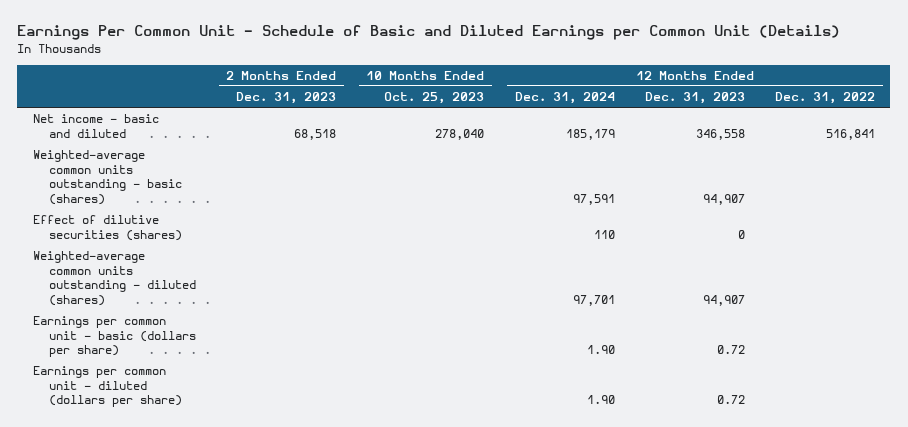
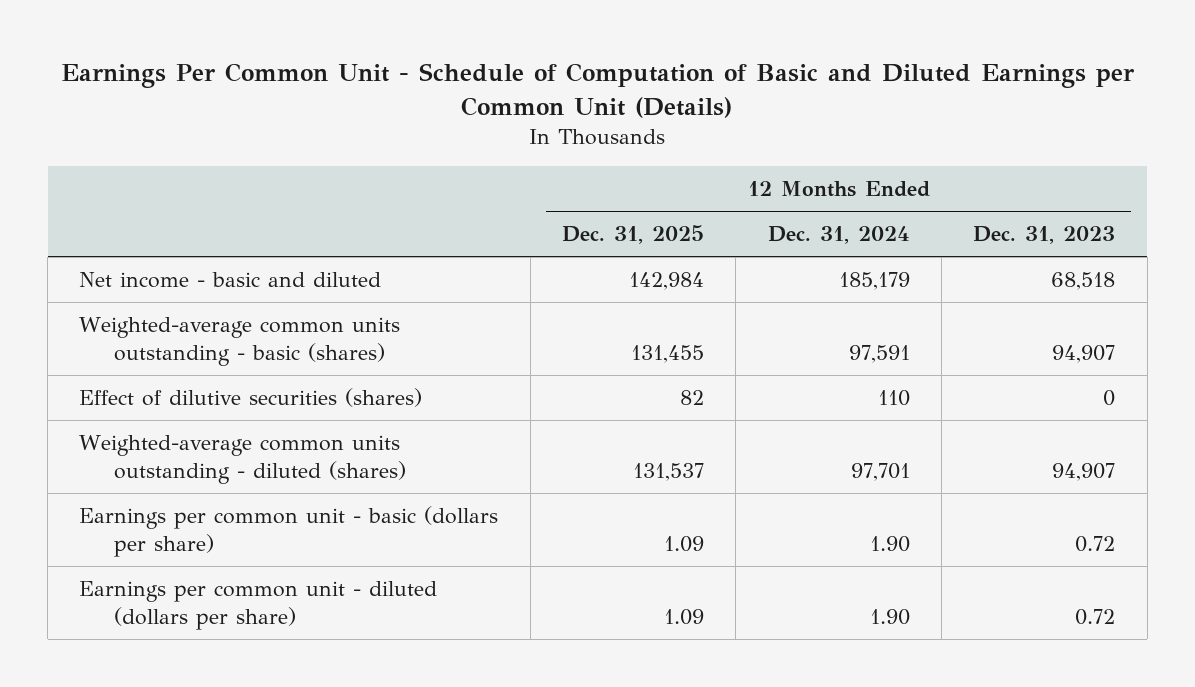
- Earnings Per Common Unit - Schedule of Basic and Diluted Earnings per Common Unit (Details)
+ Earnings Per Common Unit - Schedule of Computation of Basic and Diluted Earnings per Common Unit (Details)
- | 2 Months Ended Dec. 31, 2023 | 10 Months Ended Oct. 25, 2023 | 12 Months Ended Dec. 31, 2024 | 12 Months Ended Dec. 31, 2023 | 12 Months Ended Dec. 31, 2022
+ | 12 Months Ended Dec. 31, 2025 | 12 Months Ended Dec. 31, 2024 | 12 Months Ended Dec. 31, 2023
- Net income - basic and diluted | 68,518 | 278,040 | 185,179 | 346,558 | 516,841
+ Net income - basic and diluted | 142,984 | 185,179 | 68,518

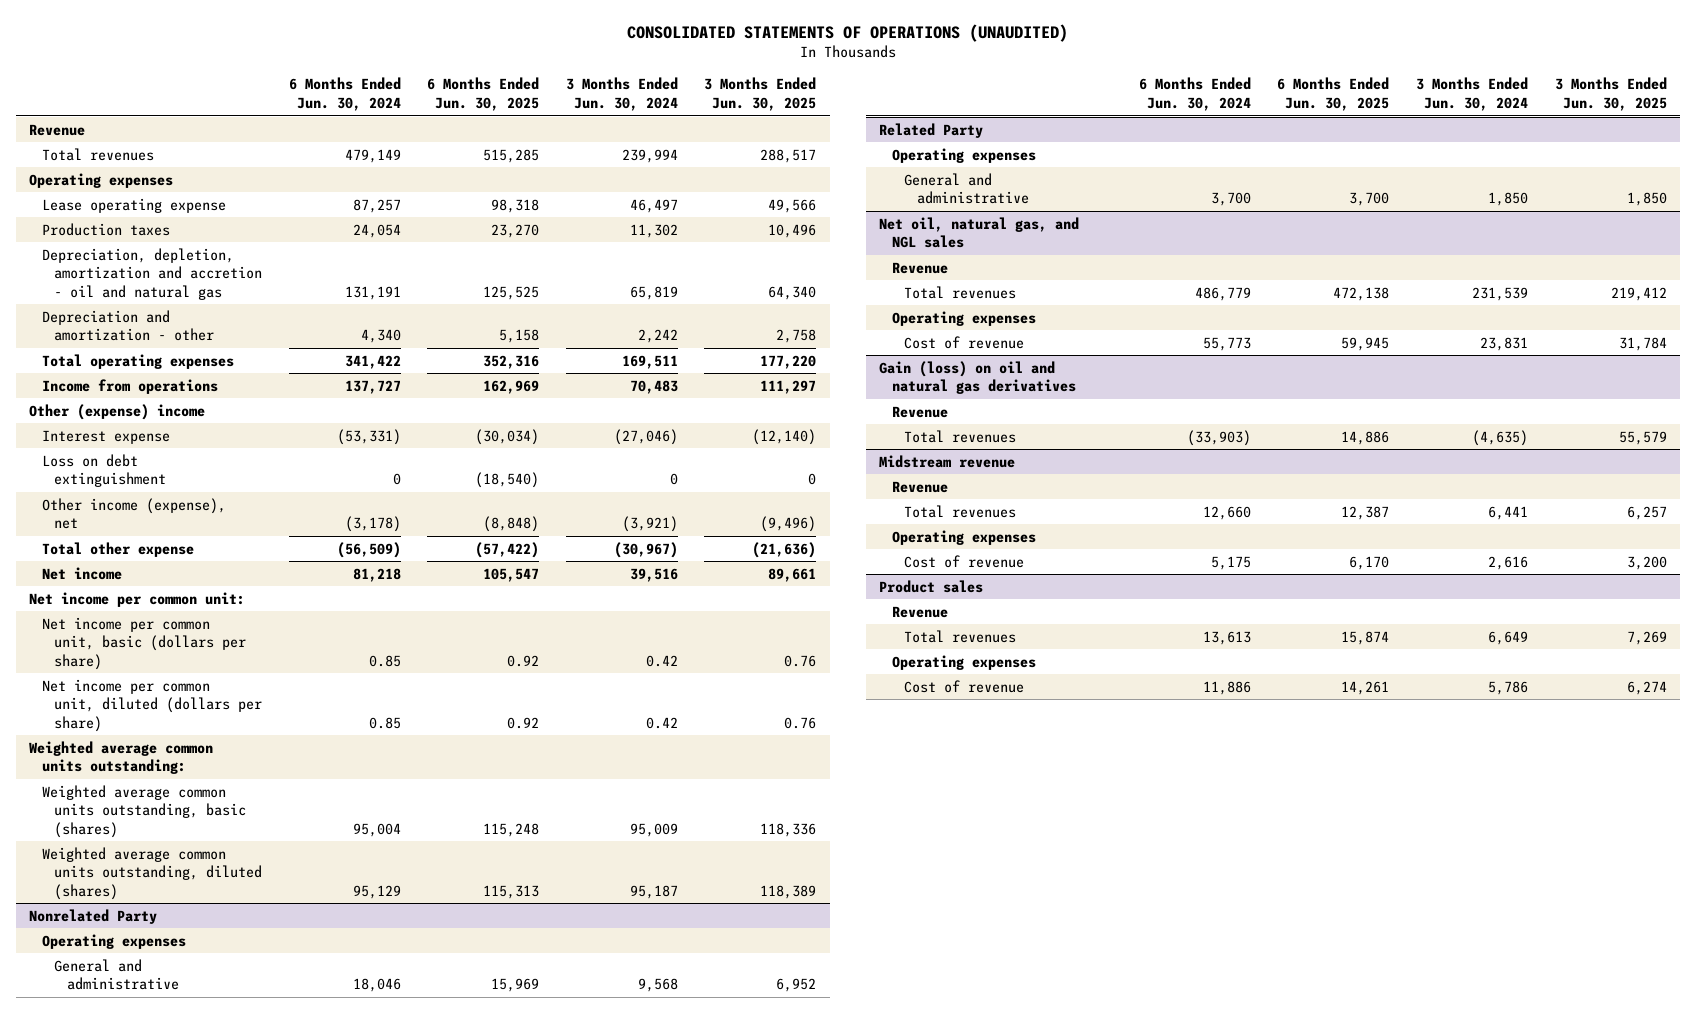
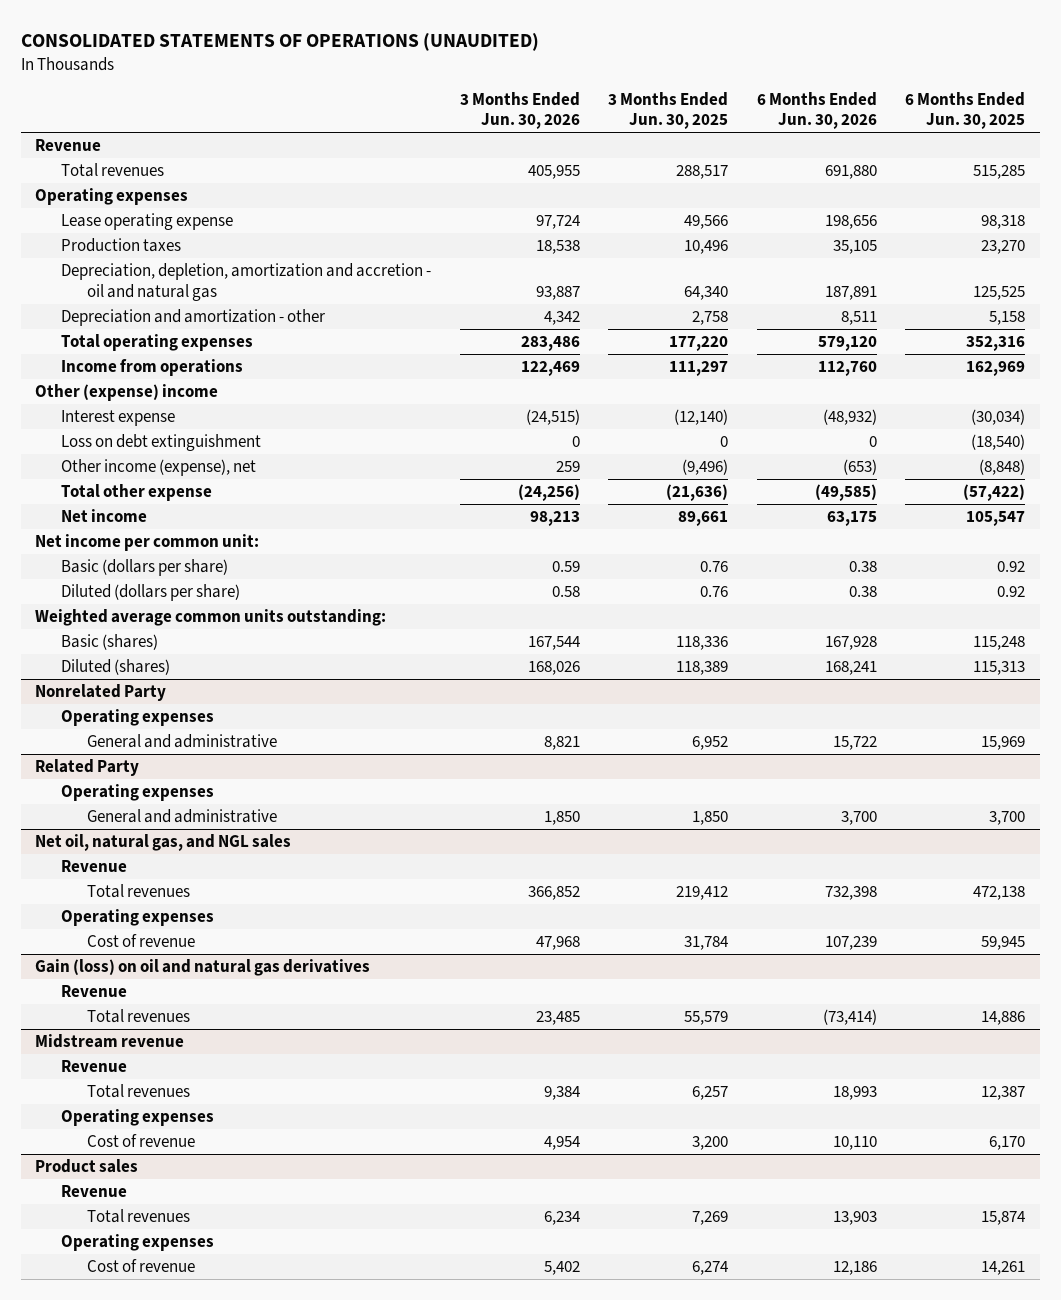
- | 6 Months Ended Jun. 30, 2024 | 6 Months Ended Jun. 30, 2025 | 3 Months Ended Jun. 30, 2024 | 3 Months Ended Jun. 30, 2025
+ | 3 Months Ended Jun. 30, 2026 | 3 Months Ended Jun. 30, 2025 | 6 Months Ended Jun. 30, 2026 | 6 Months Ended Jun. 30, 2025
- Net income per common unit, basic (dollars per share) | 0.85 | 0.92 | 0.42 | 0.76
- Net income per common unit, diluted (dollars per share) | 0.85 | 0.92 | 0.42 | 0.76
+ Basic (dollars per share) | 0.59 | 0.76 | 0.38 | 0.92
+ Diluted (dollars per share) | 0.58 | 0.76 | 0.38 | 0.92
- Weighted average common units outstanding, basic (shares) | 95,004 | 115,248 | 95,009 | 118,336
- Weighted average common units outstanding, diluted (shares) | 95,129 | 115,313 | 95,187 | 118,389
+ Basic (shares) | 167,544 | 118,336 | 167,928 | 115,248
+ Diluted (shares) | 168,026 | 118,389 | 168,241 | 115,313

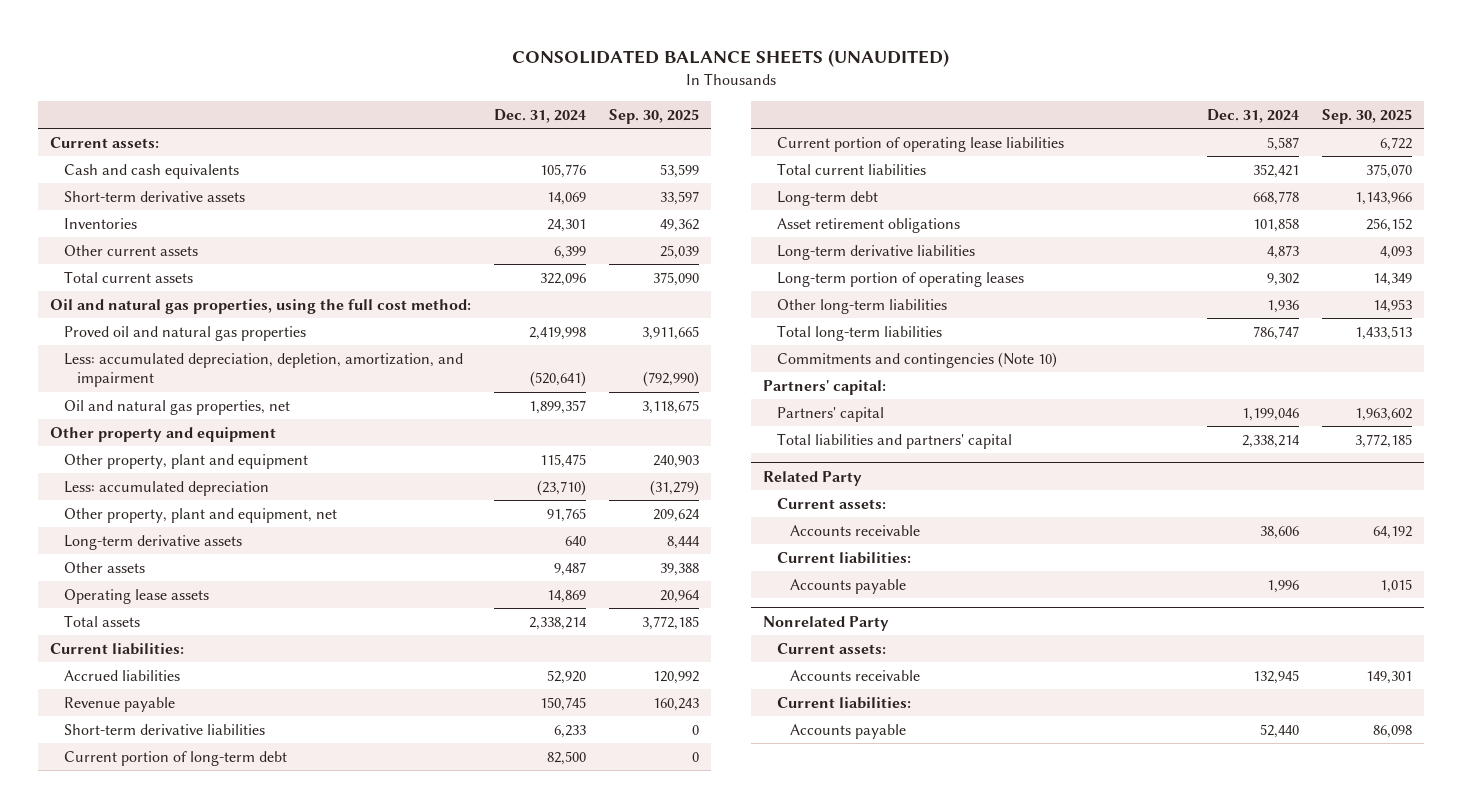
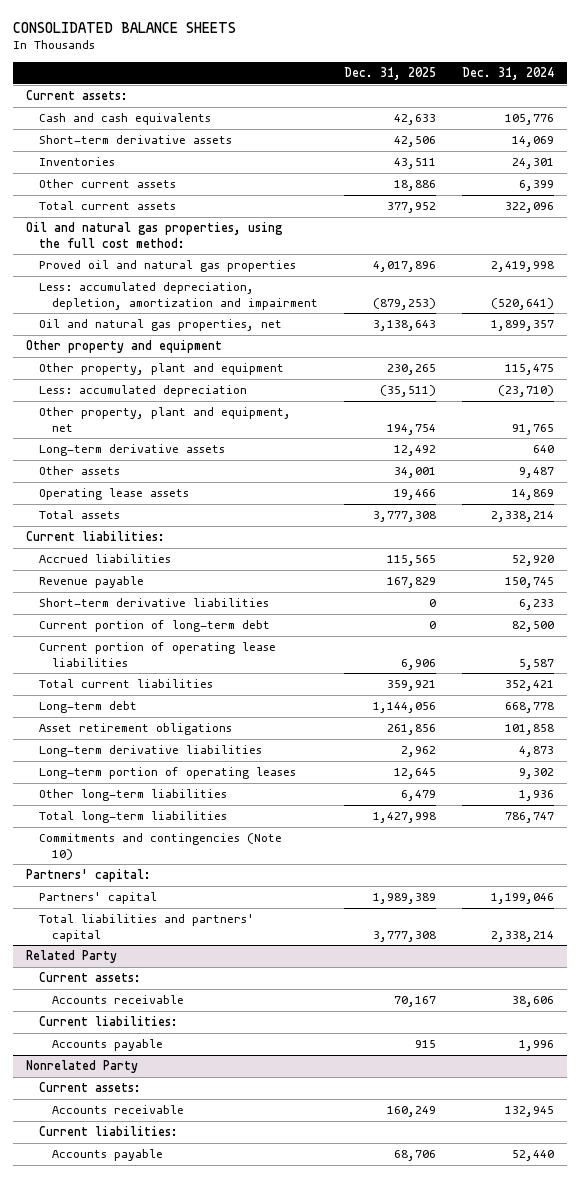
- CONSOLIDATED BALANCE SHEETS (UNAUDITED)
+ CONSOLIDATED BALANCE SHEETS
- | Dec. 31, 2024 | Sep. 30, 2025
+ | Dec. 31, 2025 | Dec. 31, 2024
- Less: accumulated depreciation, depletion, amortization, and impairment | (520,641) | (792,990)
+ Less: accumulated depreciation, depletion, amortization and impairment | (879,253) | (520,641)

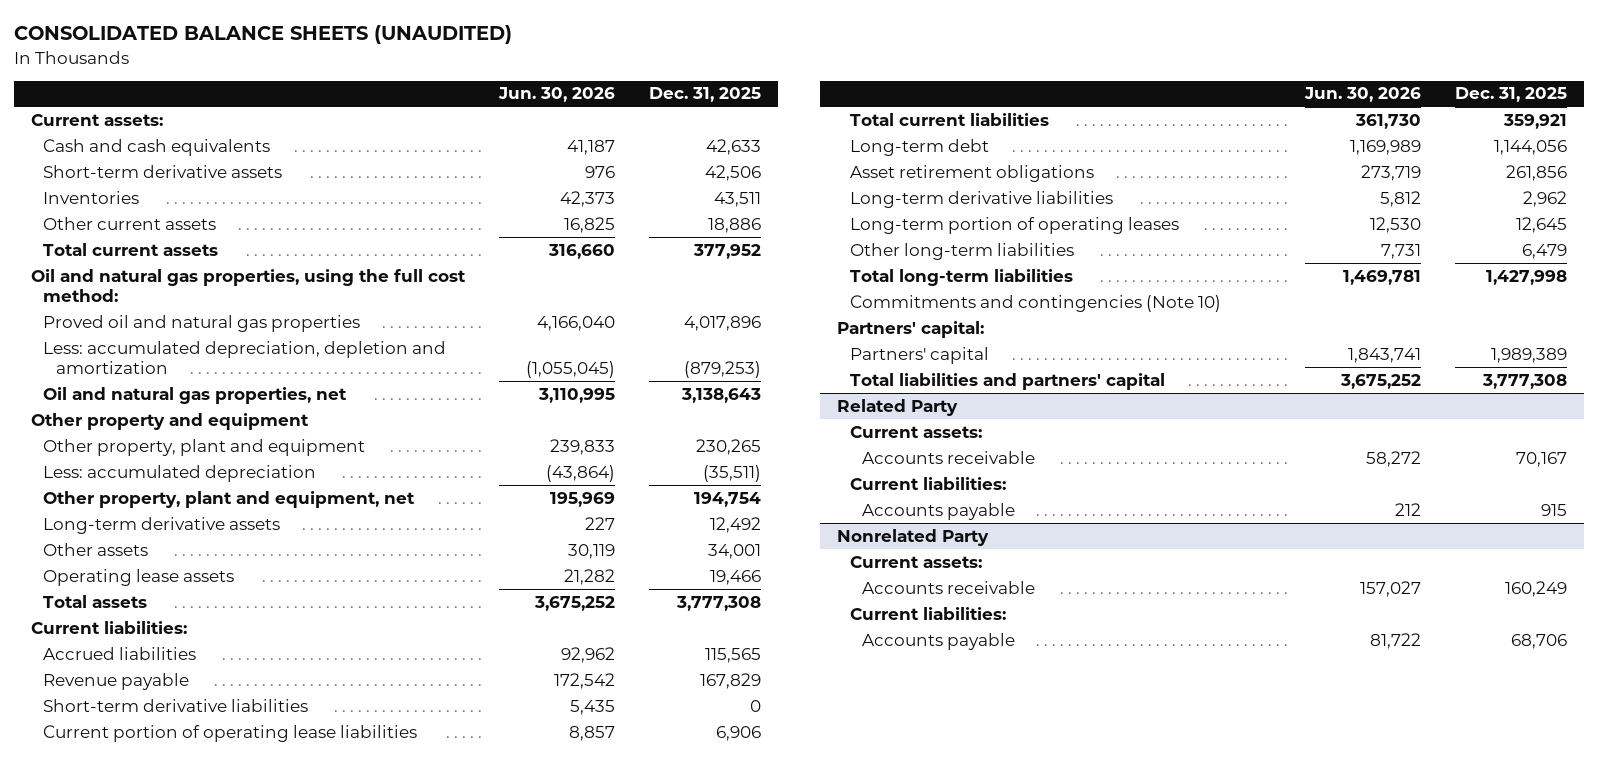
- CONSOLIDATED BALANCE SHEETS
+ CONSOLIDATED BALANCE SHEETS (UNAUDITED)
- | Dec. 31, 2025 | Dec. 31, 2024
+ | Jun. 30, 2026 | Dec. 31, 2025
- Less: accumulated depreciation, depletion, amortization and impairment | (879,253) | (520,641)
+ Less: accumulated depreciation, depletion and amortization | (1,055,045) | (879,253)
- Current portion of long-term debt | 0 | 82,500

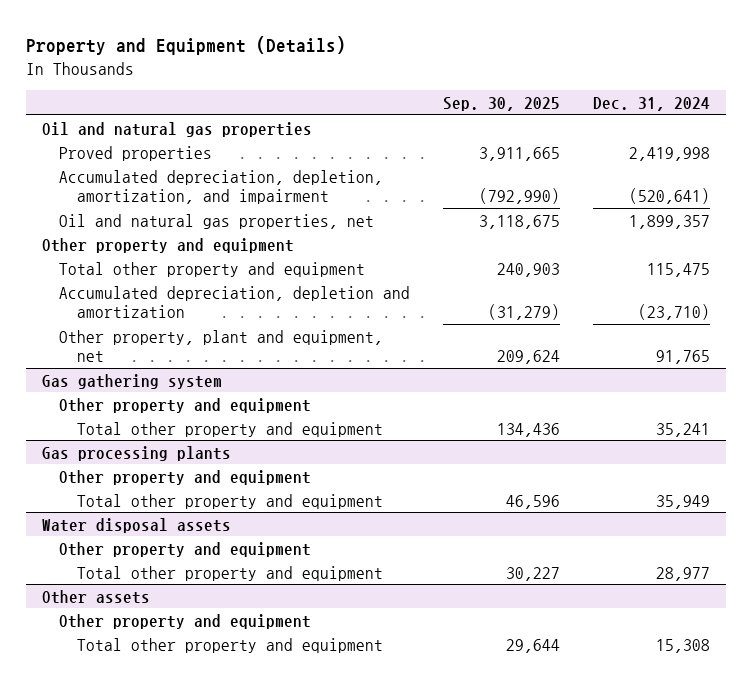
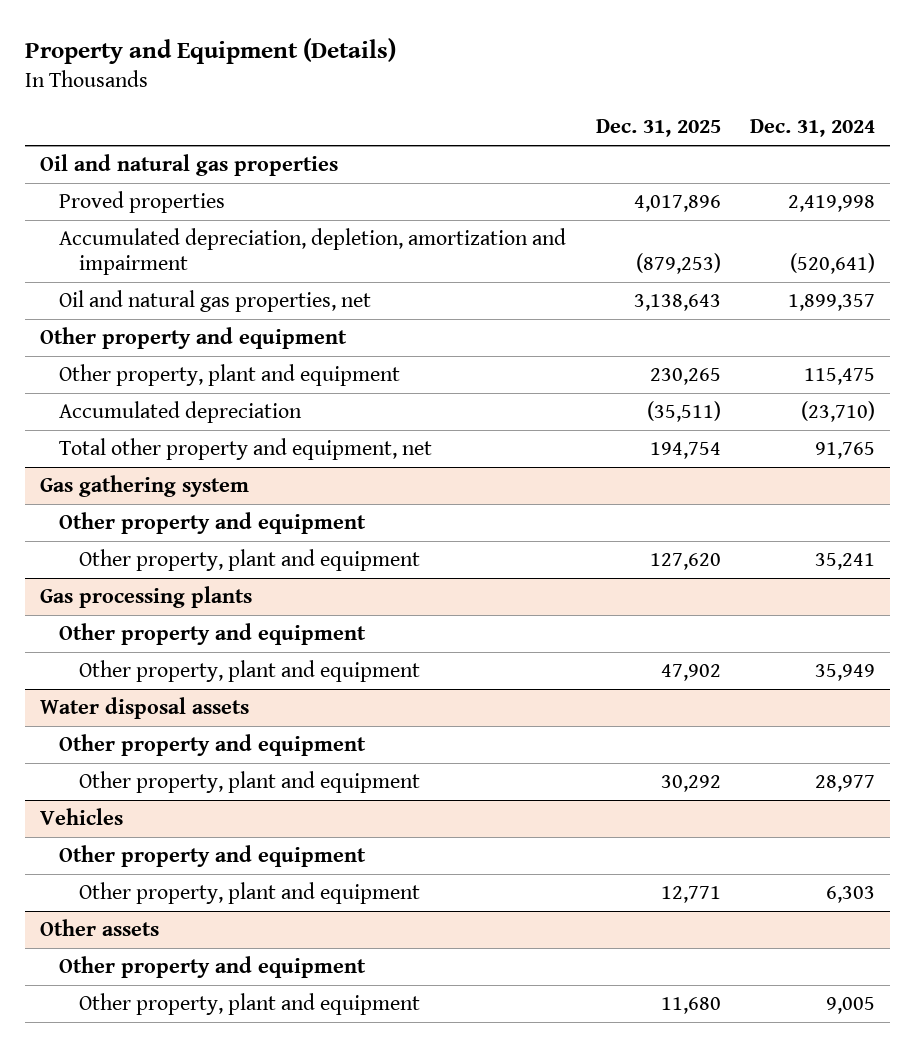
- | Sep. 30, 2025 | Dec. 31, 2024
+ | Dec. 31, 2025 | Dec. 31, 2024
- Accumulated depreciation, depletion, amortization, and impairment | (792,990) | (520,641)
+ Accumulated depreciation, depletion, amortization and impairment | (879,253) | (520,641)
- Total other property and equipment | 240,903 | 115,475
- Accumulated depreciation, depletion and amortization | (31,279) | (23,710)
- Other property, plant and equipment, net | 209,624 | 91,765
+ Other property, plant and equipment | 230,265 | 115,475
+ Accumulated depreciation | (35,511) | (23,710)
+ Total other property and equipment, net | 194,754 | 91,765
@ Gas gathering system
- Total other property and equipment | 134,436 | 35,241
+ Other property, plant and equipment | 127,620 | 35,241
@ Gas processing plants
- Total other property and equipment | 46,596 | 35,949
+ Other property, plant and equipment | 47,902 | 35,949
@ Water disposal assets
- Total other property and equipment | 30,227 | 28,977
+ Other property, plant and equipment | 30,292 | 28,977
+ Vehicles
+ Other property and equipment
+ Other property, plant and equipment | 12,771 | 6,303
@ Other assets
- Total other property and equipment | 29,644 | 15,308
+ Other property, plant and equipment | 11,680 | 9,005

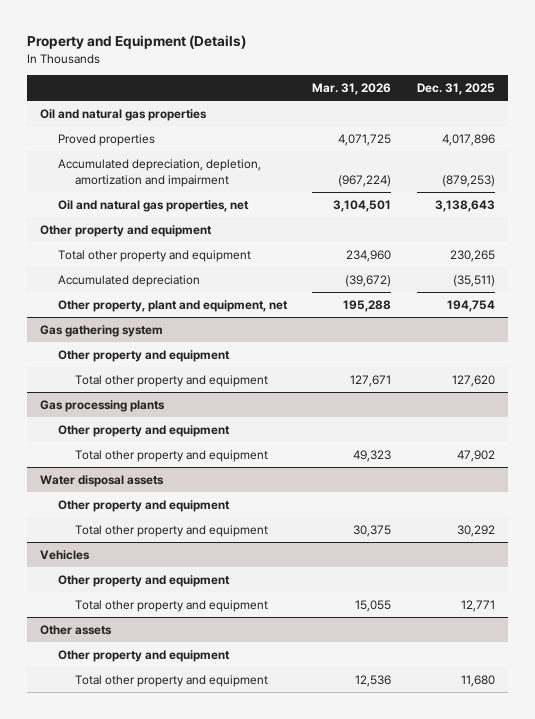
- | Dec. 31, 2025 | Dec. 31, 2024
+ | Mar. 31, 2026 | Dec. 31, 2025
- Other property, plant and equipment | 230,265 | 115,475
+ Total other property and equipment | 234,960 | 230,265
- Total other property and equipment, net | 194,754 | 91,765
+ Other property, plant and equipment, net | 195,288 | 194,754
@ Gas gathering system
- Other property, plant and equipment | 127,620 | 35,241
+ Total other property and equipment | 127,671 | 127,620
@ Gas processing plants
- Other property, plant and equipment | 47,902 | 35,949
+ Total other property and equipment | 49,323 | 47,902
@ Water disposal assets
- Other property, plant and equipment | 30,292 | 28,977
+ Total other property and equipment | 30,375 | 30,292
@ Vehicles
- Other property, plant and equipment | 12,771 | 6,303
+ Total other property and equipment | 15,055 | 12,771
@ Other assets
- Other property, plant and equipment | 11,680 | 9,005
+ Total other property and equipment | 12,536 | 11,680

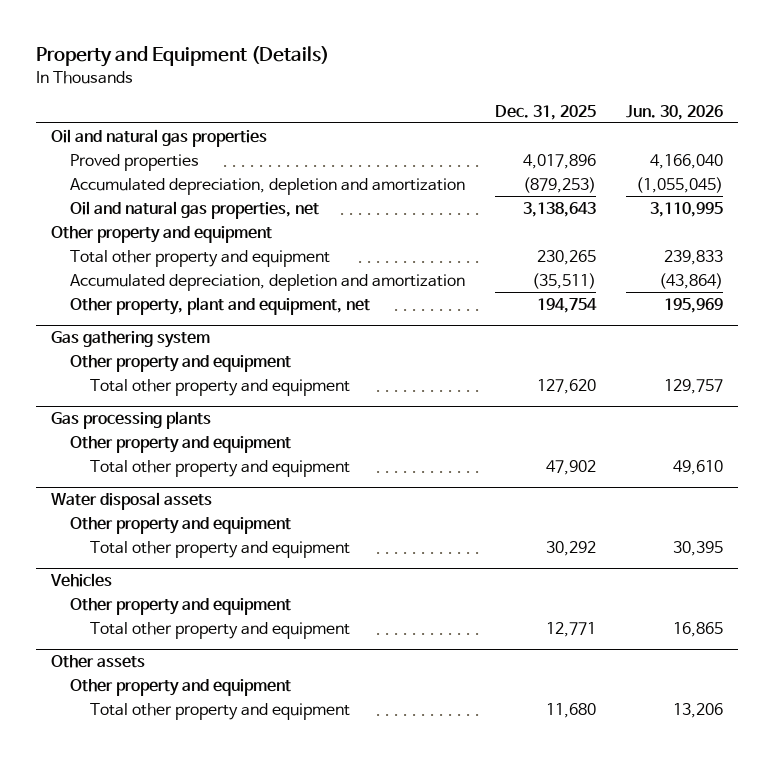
- | Mar. 31, 2026 | Dec. 31, 2025
+ | Dec. 31, 2025 | Jun. 30, 2026
- Accumulated depreciation, depletion, amortization and impairment | (967,224) | (879,253)
+ Accumulated depreciation, depletion and amortization | (879,253) | (1,055,045)
- Accumulated depreciation | (39,672) | (35,511)
+ Accumulated depreciation, depletion and amortization | (35,511) | (43,864)

